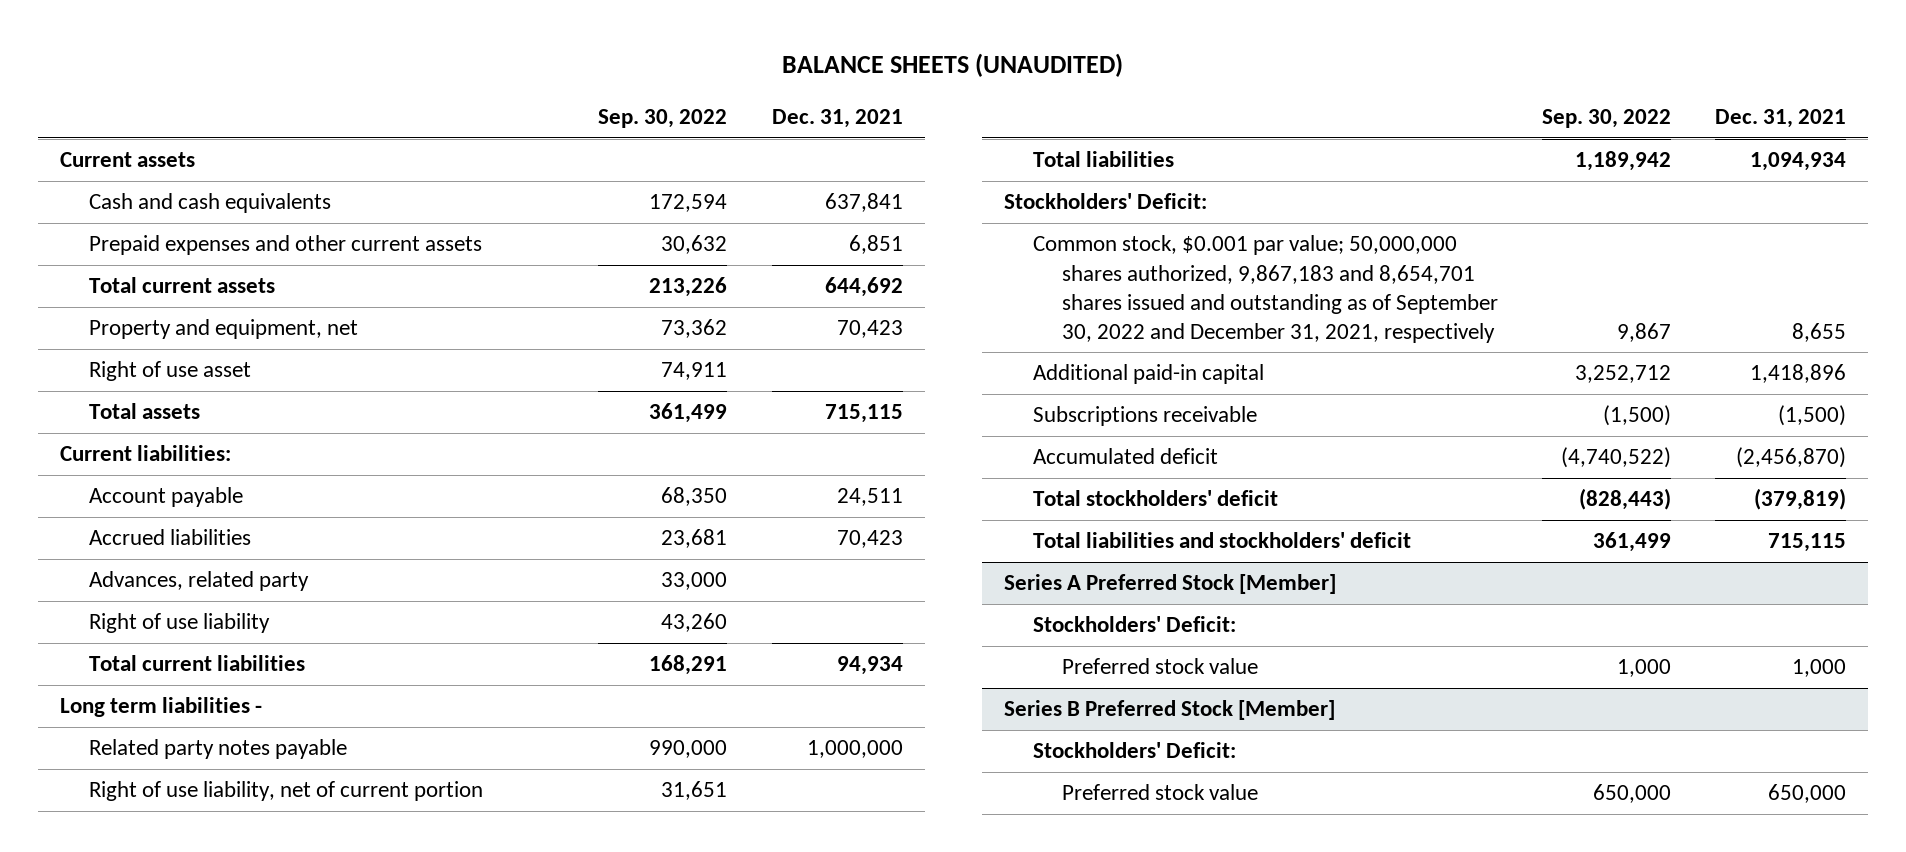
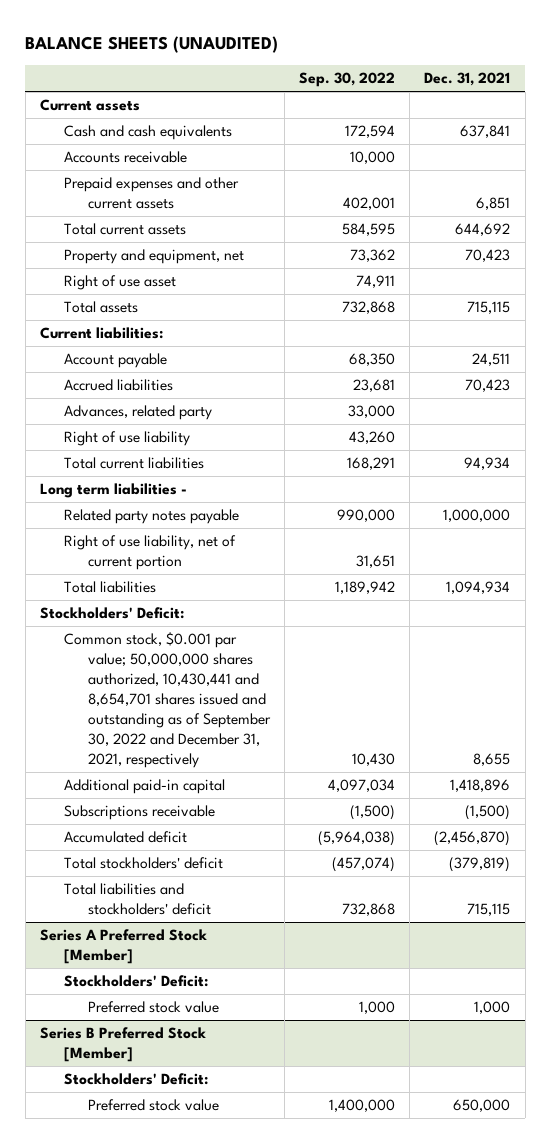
- Prepaid expenses and other current assets | 30,632 | 6,851
- Total current assets | 213,226 | 644,692
+ Accounts receivable | 10,000 |
+ Prepaid expenses and other current assets | 402,001 | 6,851
+ Total current assets | 584,595 | 644,692
- Total assets | 361,499 | 715,115
+ Total assets | 732,868 | 715,115
- Common stock, $0.001 par value; 50,000,000 shares authorized, 9,867,183 and 8,654,701 shares issued and outstanding as of September 30, 2022 and December 31, 2021, respectively | 9,867 | 8,655
- Additional paid-in capital | 3,252,712 | 1,418,896
+ Common stock, $0.001 par value; 50,000,000 shares authorized, 10,430,441 and 8,654,701 shares issued and outstanding as of September 30, 2022 and December 31, 2021, respectively | 10,430 | 8,655
+ Additional paid-in capital | 4,097,034 | 1,418,896
- Accumulated deficit | (4,740,522) | (2,456,870)
- Total stockholders' deficit | (828,443) | (379,819)
- Total liabilities and stockholders' deficit | 361,499 | 715,115
+ Accumulated deficit | (5,964,038) | (2,456,870)
+ Total stockholders' deficit | (457,074) | (379,819)
+ Total liabilities and stockholders' deficit | 732,868 | 715,115
@ Series B Preferred Stock [Member]
- Preferred stock value | 650,000 | 650,000
+ Preferred stock value | 1,400,000 | 650,000

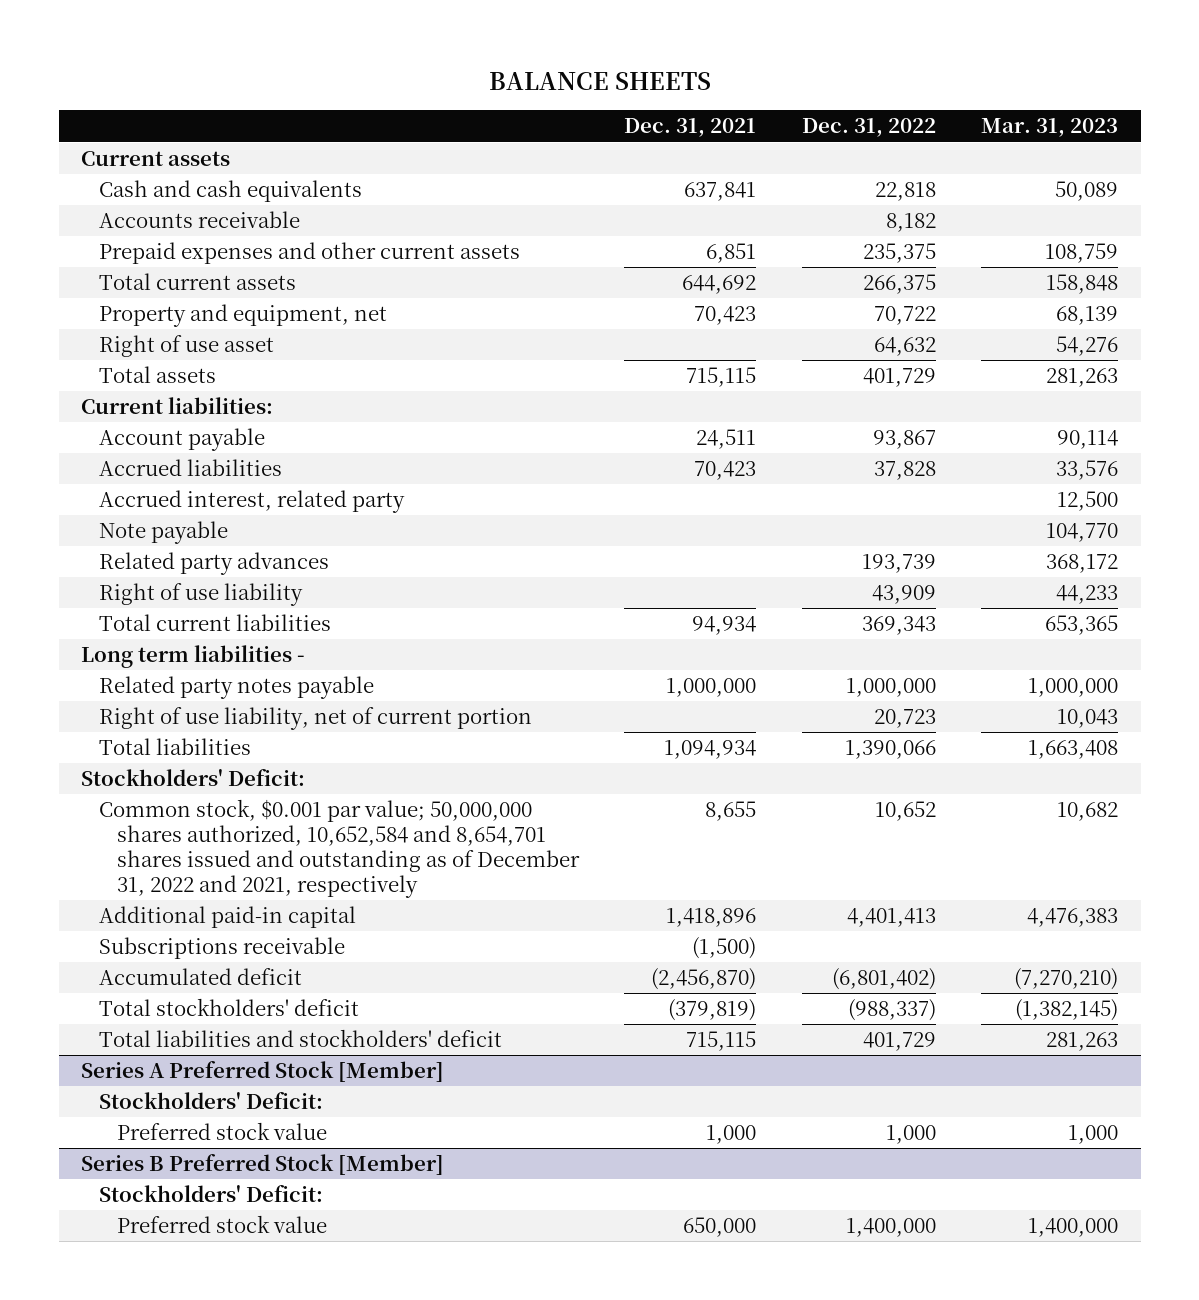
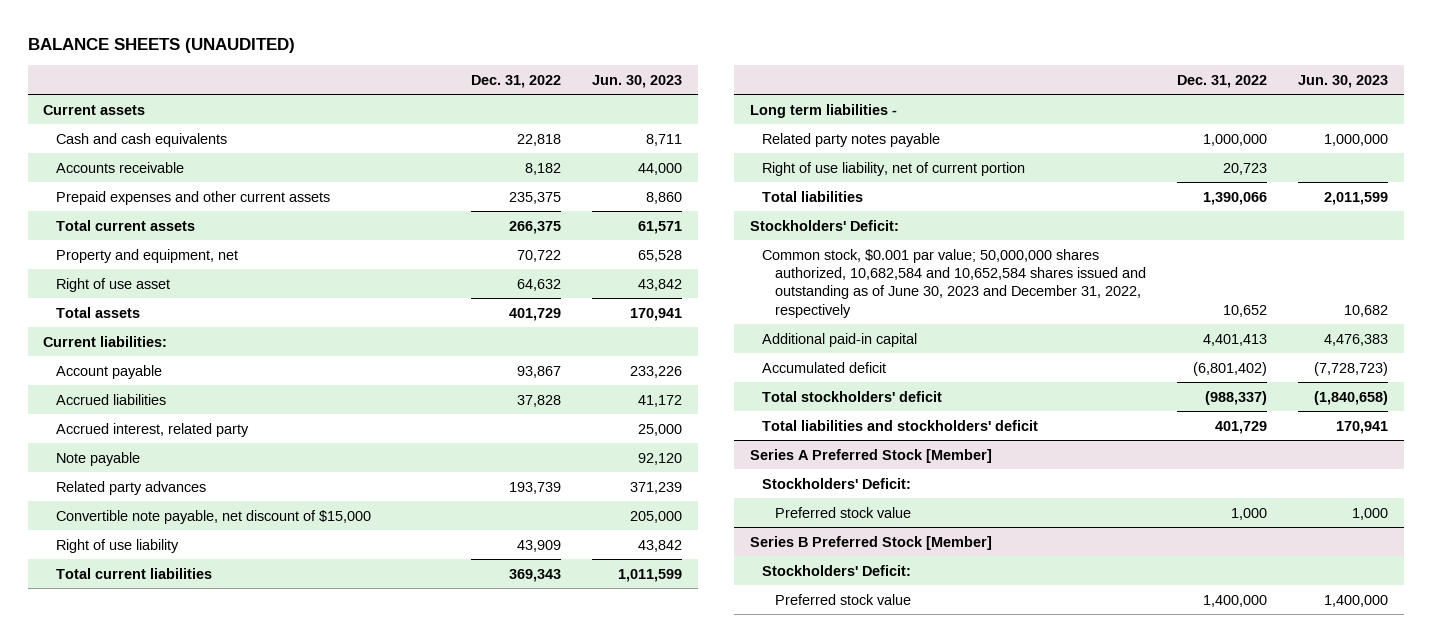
- BALANCE SHEETS
+ BALANCE SHEETS (UNAUDITED)
- | Dec. 31, 2021 | Dec. 31, 2022 | Mar. 31, 2023
+ | Dec. 31, 2022 | Jun. 30, 2023
+ Convertible note payable, net discount of $15,000 | | 205,000
- Common stock, $0.001 par value; 50,000,000 shares authorized, 10,652,584 and 8,654,701 shares issued and outstanding as of December 31, 2022 and 2021, respectively | 8,655 | 10,652 | 10,682
+ Common stock, $0.001 par value; 50,000,000 shares authorized, 10,682,584 and 10,652,584 shares issued and outstanding as of June 30, 2023 and December 31, 2022, respectively | 10,652 | 10,682
- Subscriptions receivable | (1,500) | |

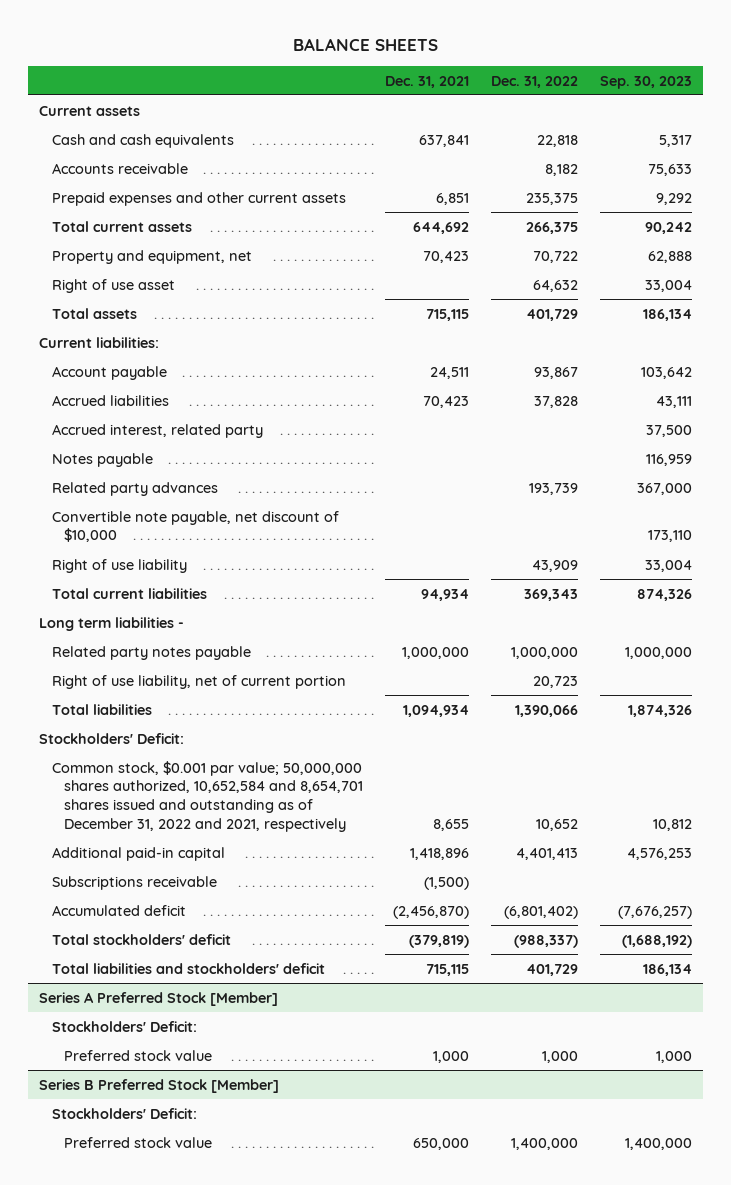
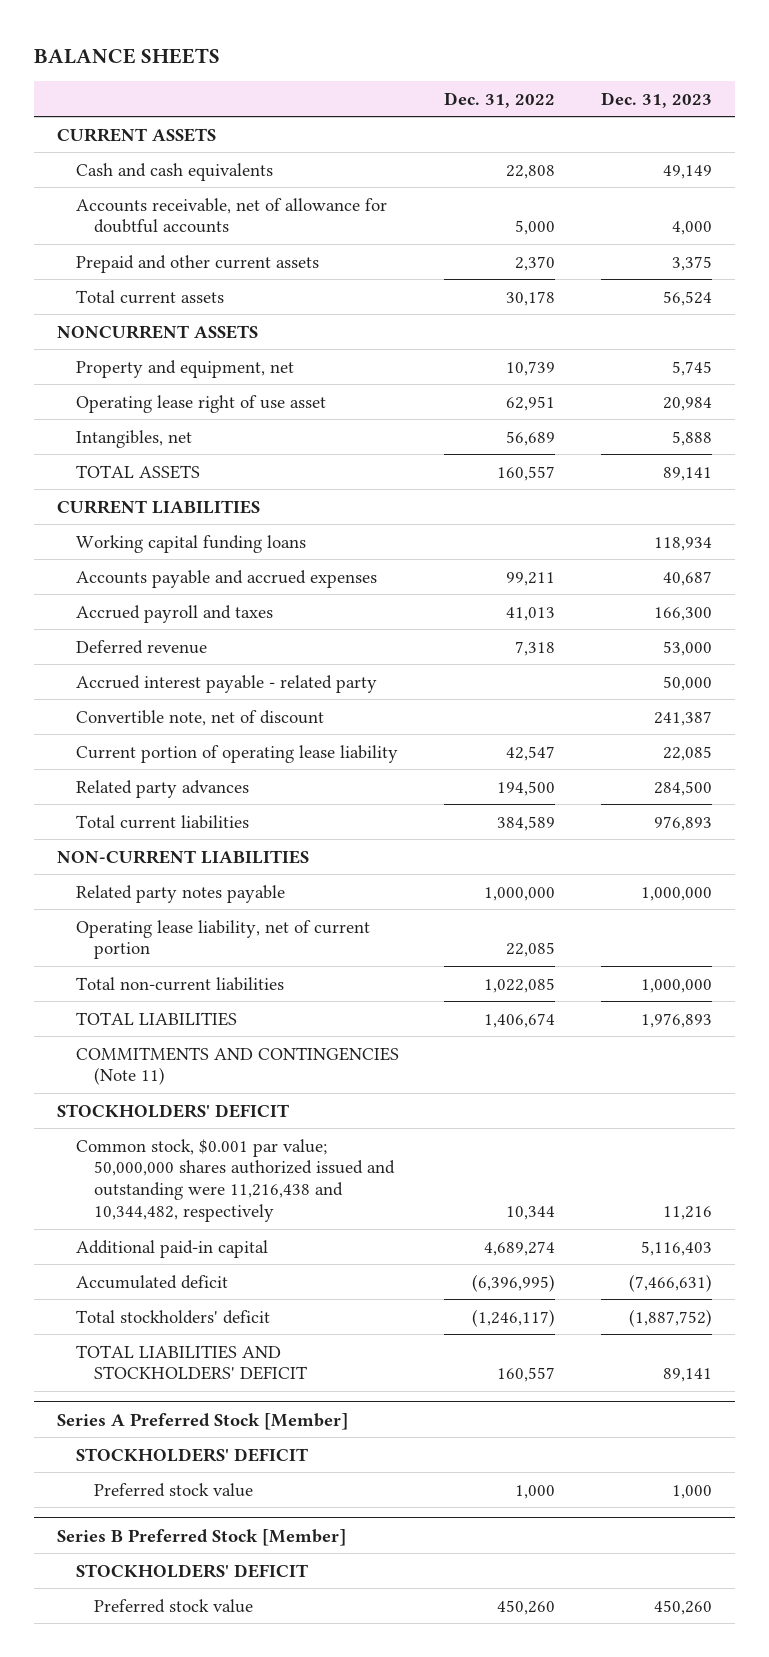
- | Dec. 31, 2021 | Dec. 31, 2022 | Sep. 30, 2023
+ | Dec. 31, 2022 | Dec. 31, 2023
- Current assets
- Cash and cash equivalents | 637,841 | 22,818 | 5,317
- Accounts receivable | | 8,182 | 75,633
- Prepaid expenses and other current assets | 6,851 | 235,375 | 9,292
- Total current assets | 644,692 | 266,375 | 90,242
- Property and equipment, net | 70,423 | 70,722 | 62,888
- Right of use asset | | 64,632 | 33,004
- Total assets | 715,115 | 401,729 | 186,134
- Current liabilities:
- Account payable | 24,511 | 93,867 | 103,642
- Accrued liabilities | 70,423 | 37,828 | 43,111
- Accrued interest, related party | | | 37,500
- Notes payable | | | 116,959
- Related party advances | | 193,739 | 367,000
- Convertible note payable, net discount of $10,000 | | | 173,110
- Right of use liability | | 43,909 | 33,004
- Total current liabilities | 94,934 | 369,343 | 874,326
- Long term liabilities -
+ CURRENT ASSETS
+ Cash and cash equivalents | 22,808 | 49,149
+ Accounts receivable, net of allowance for doubtful accounts | 5,000 | 4,000
+ Prepaid and other current assets | 2,370 | 3,375
+ Total current assets | 30,178 | 56,524
+ NONCURRENT ASSETS
+ Property and equipment, net | 10,739 | 5,745
+ Operating lease right of use asset | 62,951 | 20,984
+ Intangibles, net | 56,689 | 5,888
+ TOTAL ASSETS | 160,557 | 89,141
+ CURRENT LIABILITIES
+ Working capital funding loans | | 118,934
+ Accounts payable and accrued expenses | 99,211 | 40,687
+ Accrued payroll and taxes | 41,013 | 166,300
+ Deferred revenue | 7,318 | 53,000
+ Accrued interest payable - related party | | 50,000
+ Convertible note, net of discount | | 241,387
+ Current portion of operating lease liability | 42,547 | 22,085
+ Related party advances | 194,500 | 284,500
+ Total current liabilities | 384,589 | 976,893
+ NON-CURRENT LIABILITIES
- Right of use liability, net of current portion | | 20,723 |
- Total liabilities | 1,094,934 | 1,390,066 | 1,874,326
- Stockholders' Deficit:
- Common stock, $0.001 par value; 50,000,000 shares authorized, 10,652,584 and 8,654,701 shares issued and outstanding as of December 31, 2022 and 2021, respectively | 8,655 | 10,652 | 10,812
- Additional paid-in capital | 1,418,896 | 4,401,413 | 4,576,253
- Subscriptions receivable | (1,500) | |
- Accumulated deficit | (2,456,870) | (6,801,402) | (7,676,257)
- Total stockholders' deficit | (379,819) | (988,337) | (1,688,192)
- Total liabilities and stockholders' deficit | 715,115 | 401,729 | 186,134
+ Operating lease liability, net of current portion | 22,085 |
+ Total non-current liabilities | 1,022,085 | 1,000,000
+ TOTAL LIABILITIES | 1,406,674 | 1,976,893
+ COMMITMENTS AND CONTINGENCIES (Note 11)
+ STOCKHOLDERS' DEFICIT
+ Common stock, $0.001 par value; 50,000,000 shares authorized issued and outstanding were 11,216,438 and 10,344,482, respectively | 10,344 | 11,216
+ Additional paid-in capital | 4,689,274 | 5,116,403
+ Accumulated deficit | (6,396,995) | (7,466,631)
+ Total stockholders' deficit | (1,246,117) | (1,887,752)
+ TOTAL LIABILITIES AND STOCKHOLDERS' DEFICIT | 160,557 | 89,141
@ Series A Preferred Stock [Member]
- Stockholders' Deficit:
+ STOCKHOLDERS' DEFICIT
@ Series B Preferred Stock [Member]
- Stockholders' Deficit:
- Preferred stock value | 650,000 | 1,400,000 | 1,400,000
+ STOCKHOLDERS' DEFICIT
+ Preferred stock value | 450,260 | 450,260

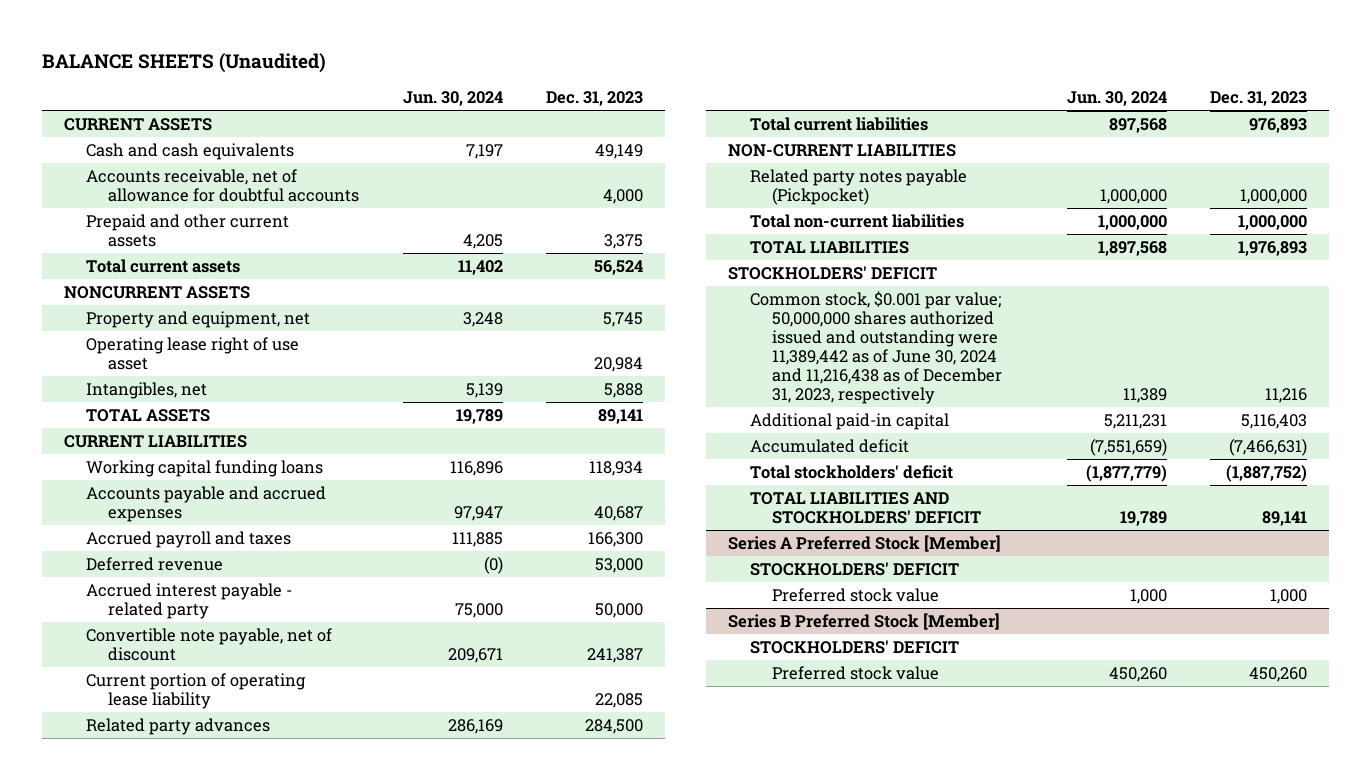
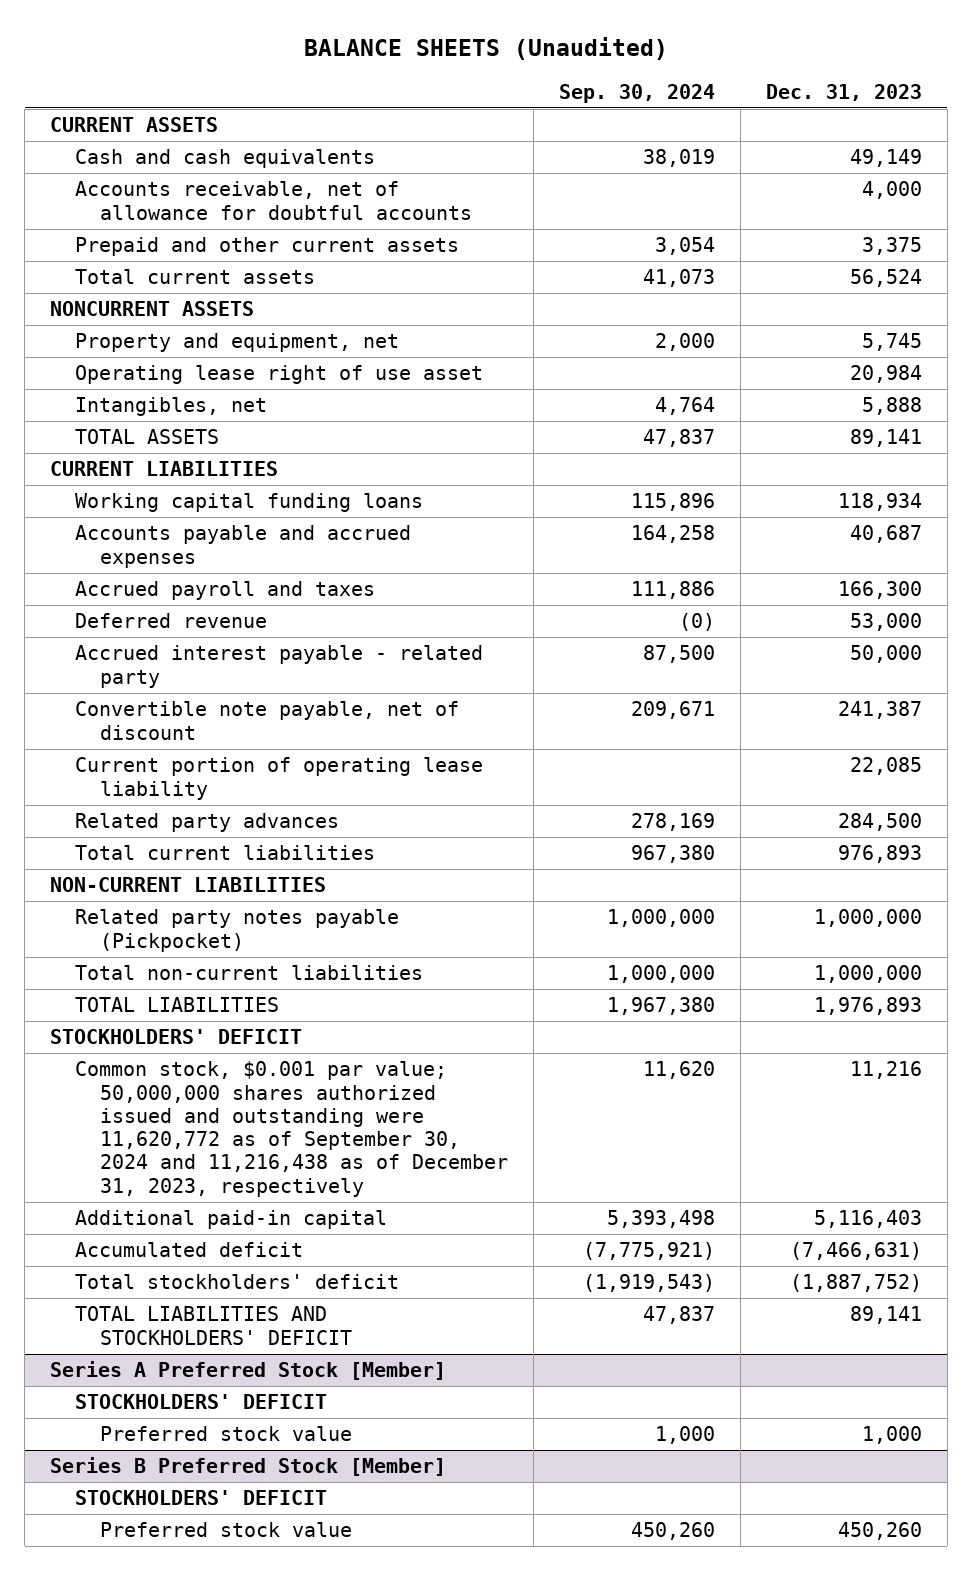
- | Jun. 30, 2024 | Dec. 31, 2023
+ | Sep. 30, 2024 | Dec. 31, 2023
- Common stock, $0.001 par value; 50,000,000 shares authorized issued and outstanding were 11,389,442 as of June 30, 2024 and 11,216,438 as of December 31, 2023, respectively | 11,389 | 11,216
+ Common stock, $0.001 par value; 50,000,000 shares authorized issued and outstanding were 11,620,772 as of September 30, 2024 and 11,216,438 as of December 31, 2023, respectively | 11,620 | 11,216

